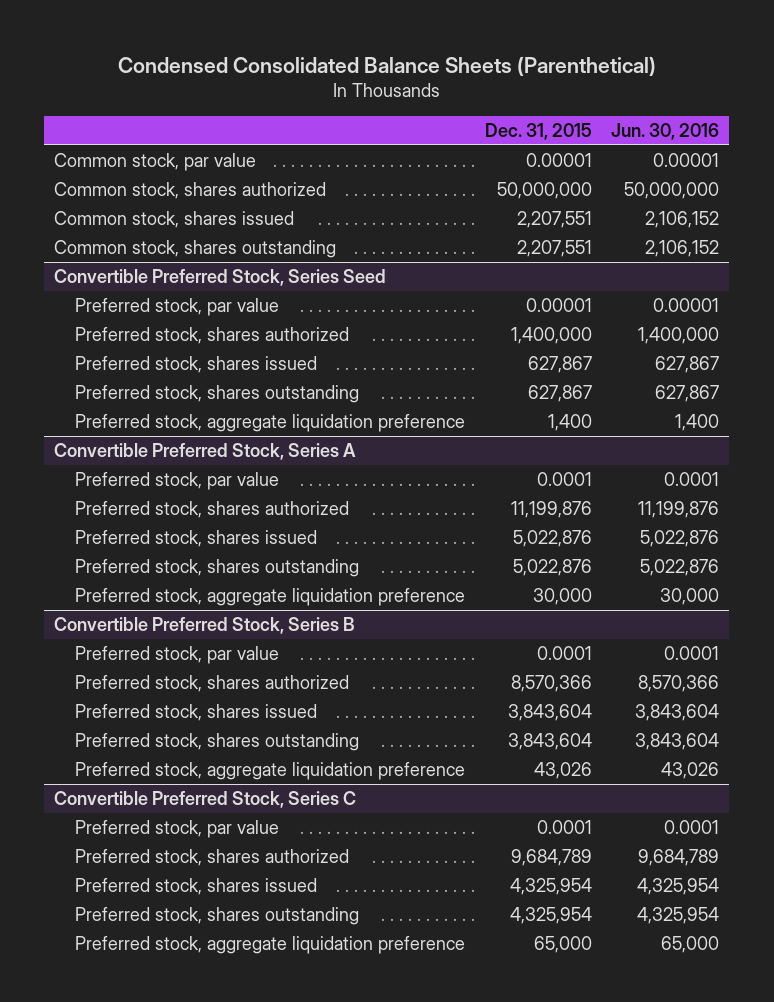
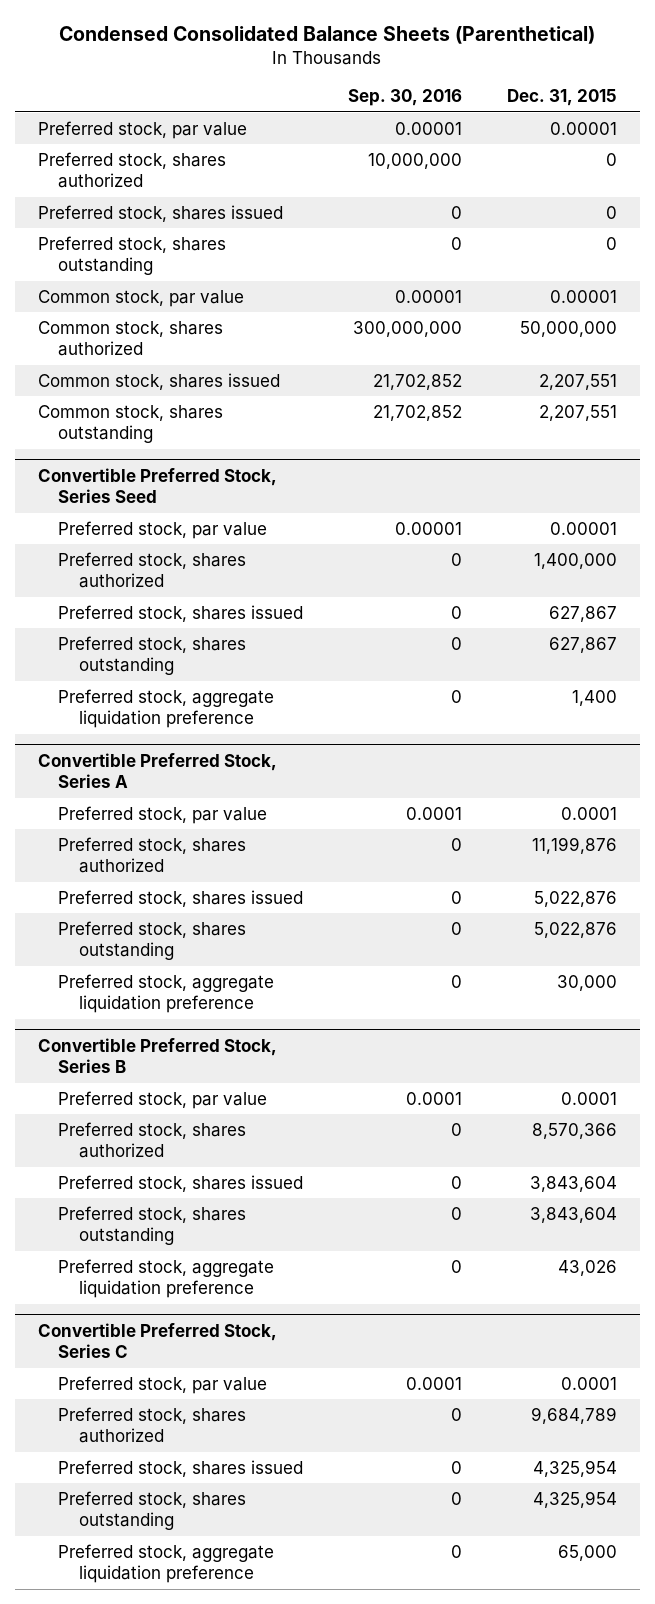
- | Dec. 31, 2015 | Jun. 30, 2016
+ | Sep. 30, 2016 | Dec. 31, 2015
+ Preferred stock, par value | 0.00001 | 0.00001
+ Preferred stock, shares authorized | 10,000,000 | 0
+ Preferred stock, shares issued | 0 | 0
+ Preferred stock, shares outstanding | 0 | 0

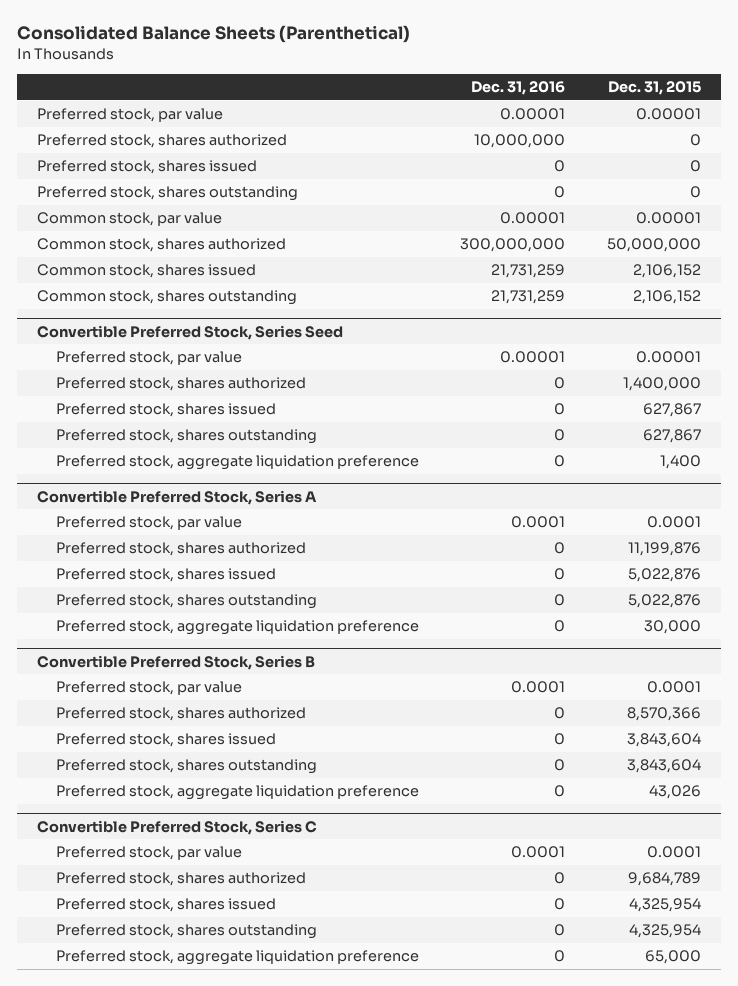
- Condensed Consolidated Balance Sheets (Parenthetical)
+ Consolidated Balance Sheets (Parenthetical)
- | Sep. 30, 2016 | Dec. 31, 2015
+ | Dec. 31, 2016 | Dec. 31, 2015
- Common stock, shares issued | 21,702,852 | 2,207,551
- Common stock, shares outstanding | 21,702,852 | 2,207,551
+ Common stock, shares issued | 21,731,259 | 2,106,152
+ Common stock, shares outstanding | 21,731,259 | 2,106,152

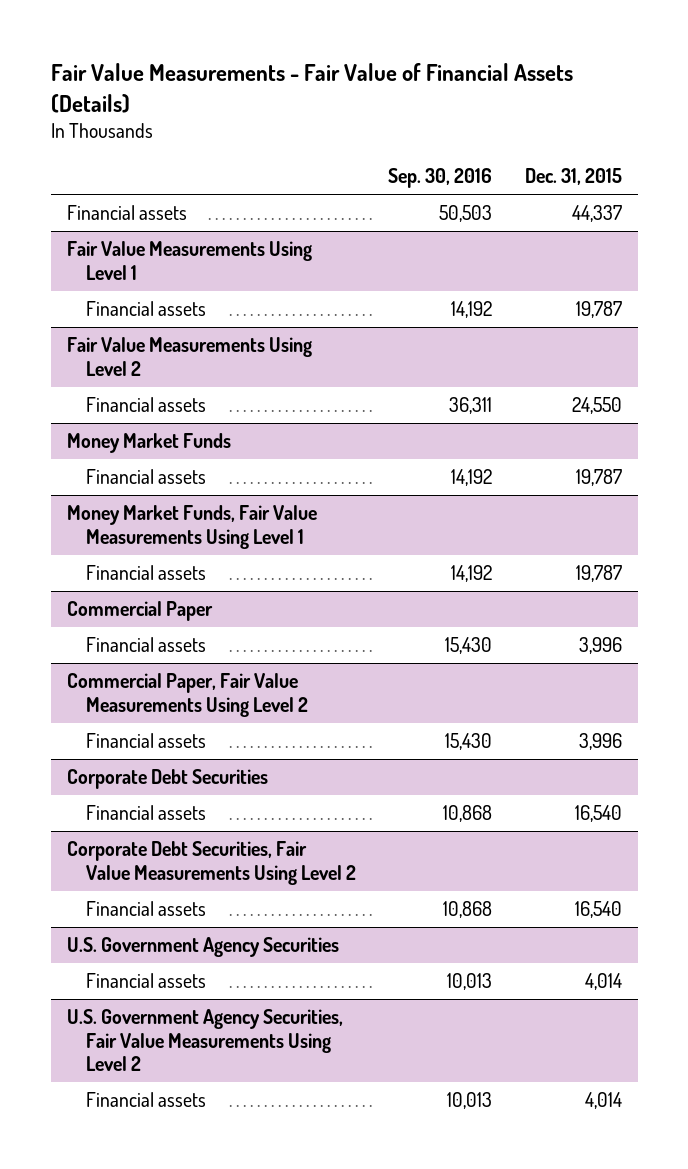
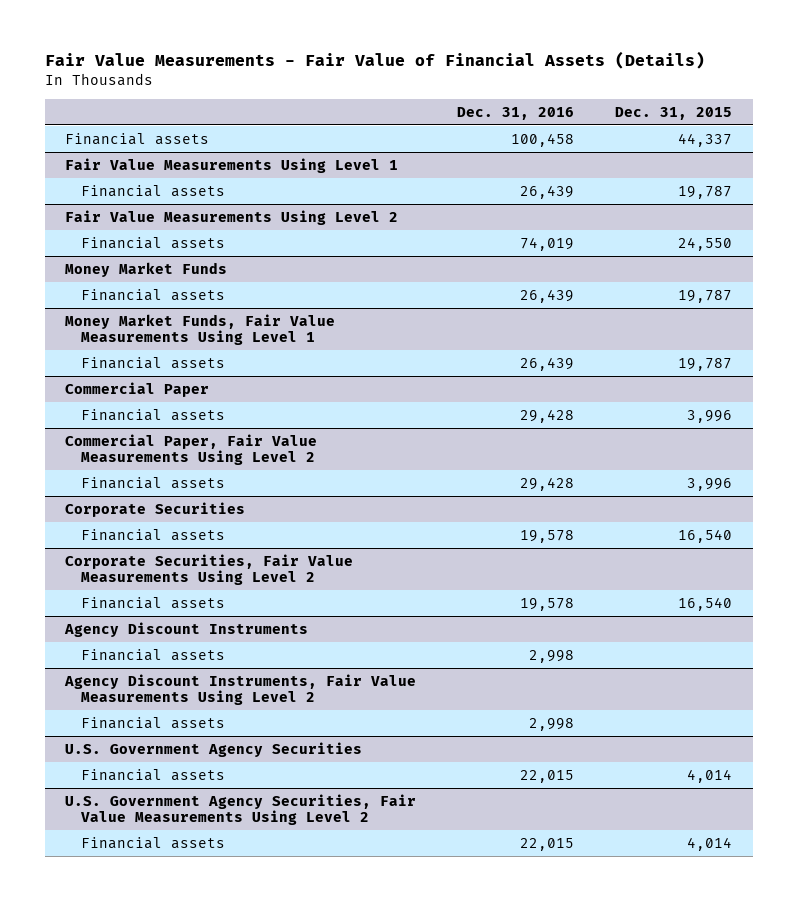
- | Sep. 30, 2016 | Dec. 31, 2015
+ | Dec. 31, 2016 | Dec. 31, 2015
- Corporate Debt Securities
+ Corporate Securities
- Corporate Debt Securities, Fair Value Measurements Using Level 2
+ Corporate Securities, Fair Value Measurements Using Level 2
+ Agency Discount Instruments
+ Financial assets | 2,998 |
+ Agency Discount Instruments, Fair Value Measurements Using Level 2
+ Financial assets | 2,998 |

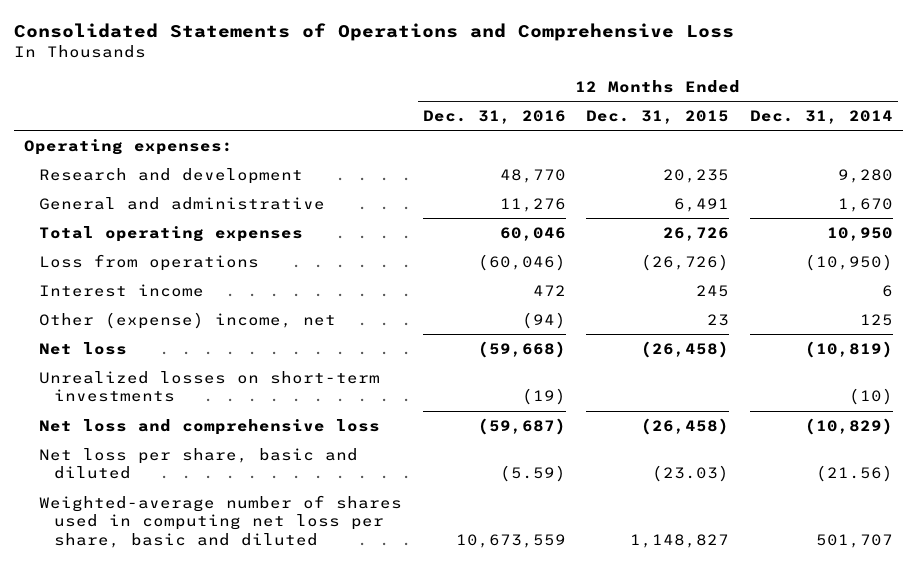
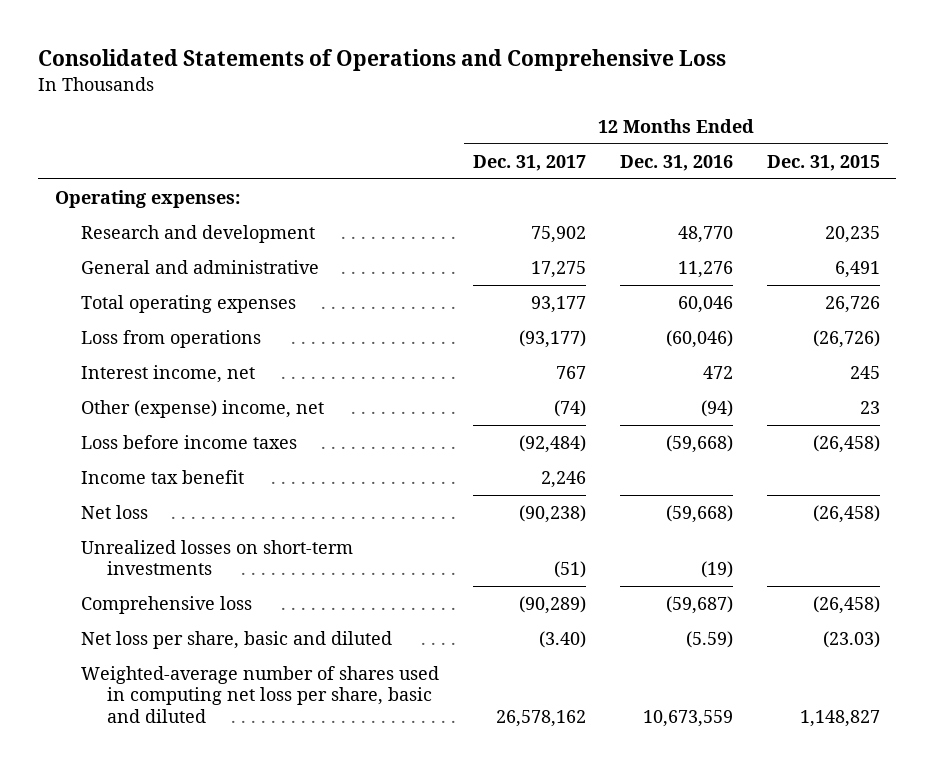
- | 12 Months Ended Dec. 31, 2016 | 12 Months Ended Dec. 31, 2015 | 12 Months Ended Dec. 31, 2014
+ | 12 Months Ended Dec. 31, 2017 | 12 Months Ended Dec. 31, 2016 | 12 Months Ended Dec. 31, 2015
- Interest income | 472 | 245 | 6
+ Interest income, net | 767 | 472 | 245
+ Loss before income taxes | (92,484) | (59,668) | (26,458)
+ Income tax benefit | 2,246 | |
- Net loss and comprehensive loss | (59,687) | (26,458) | (10,829)
+ Comprehensive loss | (90,289) | (59,687) | (26,458)

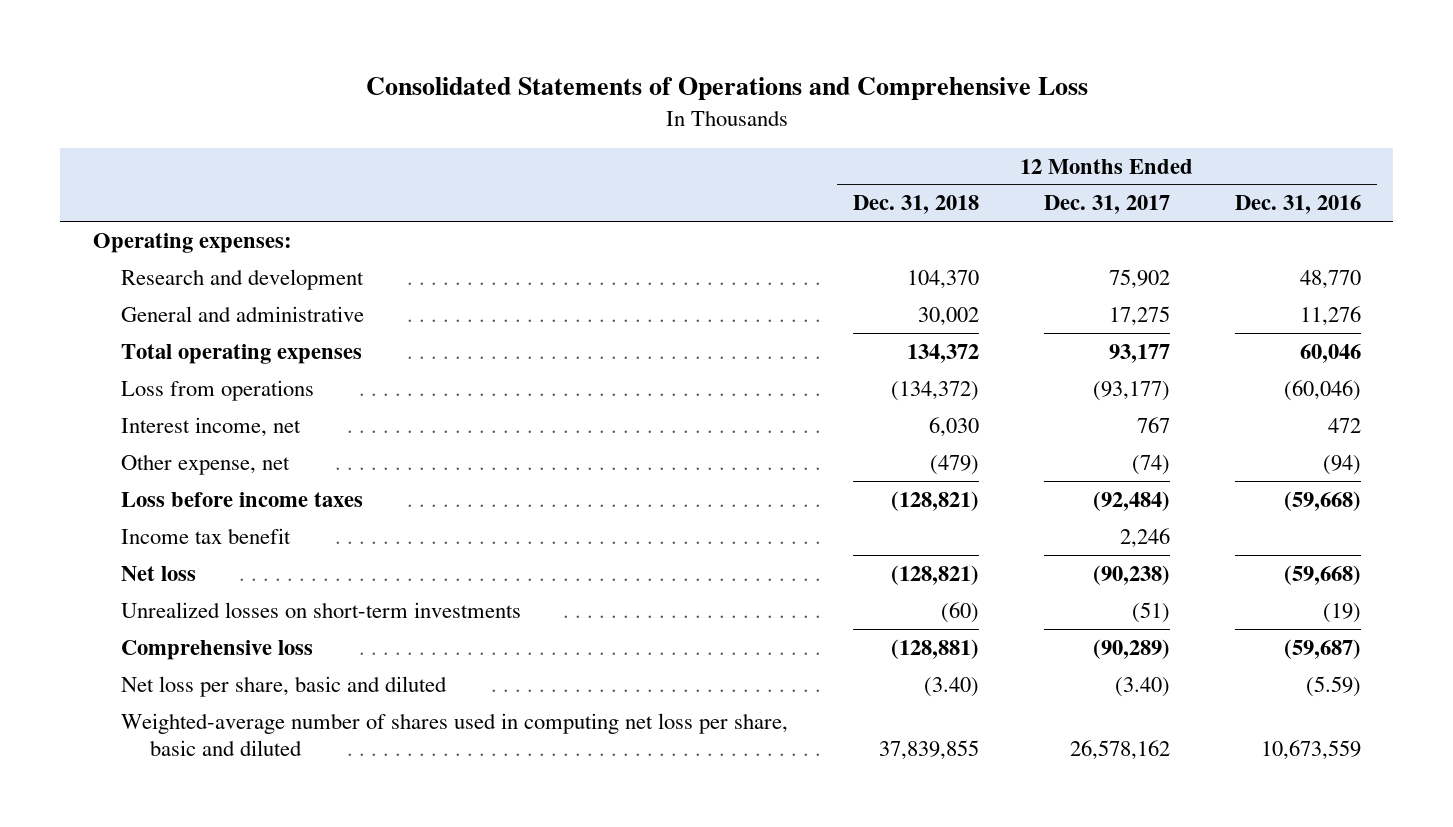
- | 12 Months Ended Dec. 31, 2017 | 12 Months Ended Dec. 31, 2016 | 12 Months Ended Dec. 31, 2015
+ | 12 Months Ended Dec. 31, 2018 | 12 Months Ended Dec. 31, 2017 | 12 Months Ended Dec. 31, 2016
- Other (expense) income, net | (74) | (94) | 23
+ Other expense, net | (479) | (74) | (94)

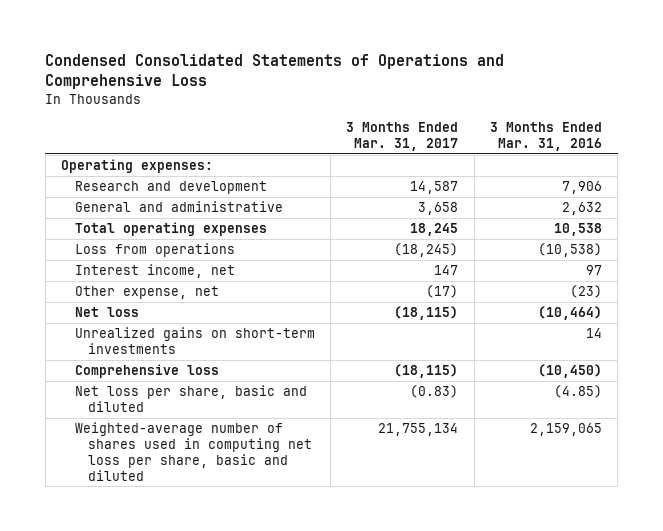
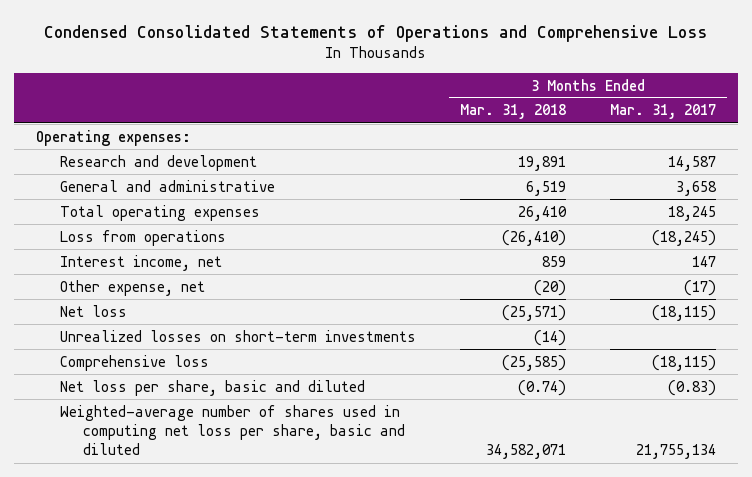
- | 3 Months Ended Mar. 31, 2017 | 3 Months Ended Mar. 31, 2016
+ | 3 Months Ended Mar. 31, 2018 | 3 Months Ended Mar. 31, 2017
- Unrealized gains on short-term investments | | 14
+ Unrealized losses on short-term investments | (14) |

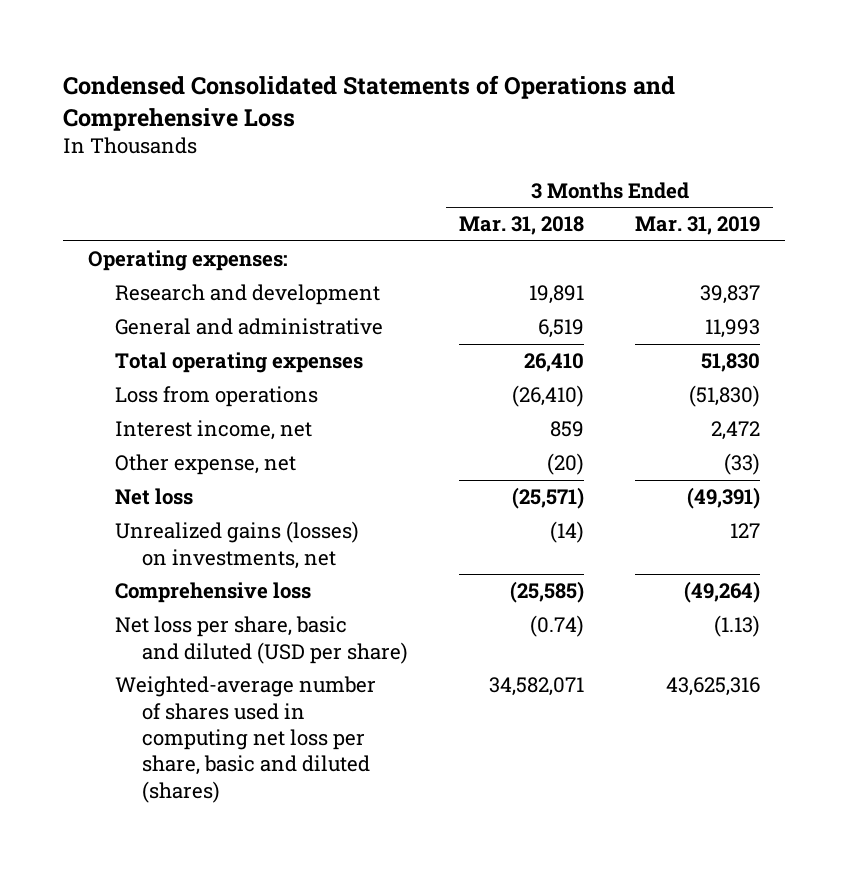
- | 3 Months Ended Mar. 31, 2018 | 3 Months Ended Mar. 31, 2017
+ | 3 Months Ended Mar. 31, 2018 | 3 Months Ended Mar. 31, 2019
- Unrealized losses on short-term investments | (14) |
+ Unrealized gains (losses) on investments, net | (14) | 127
- Net loss per share, basic and diluted | (0.74) | (0.83)
- Weighted-average number of shares used in computing net loss per share, basic and diluted | 34,582,071 | 21,755,134
+ Net loss per share, basic and diluted (USD per share) | (0.74) | (1.13)
+ Weighted-average number of shares used in computing net loss per share, basic and diluted (shares) | 34,582,071 | 43,625,316

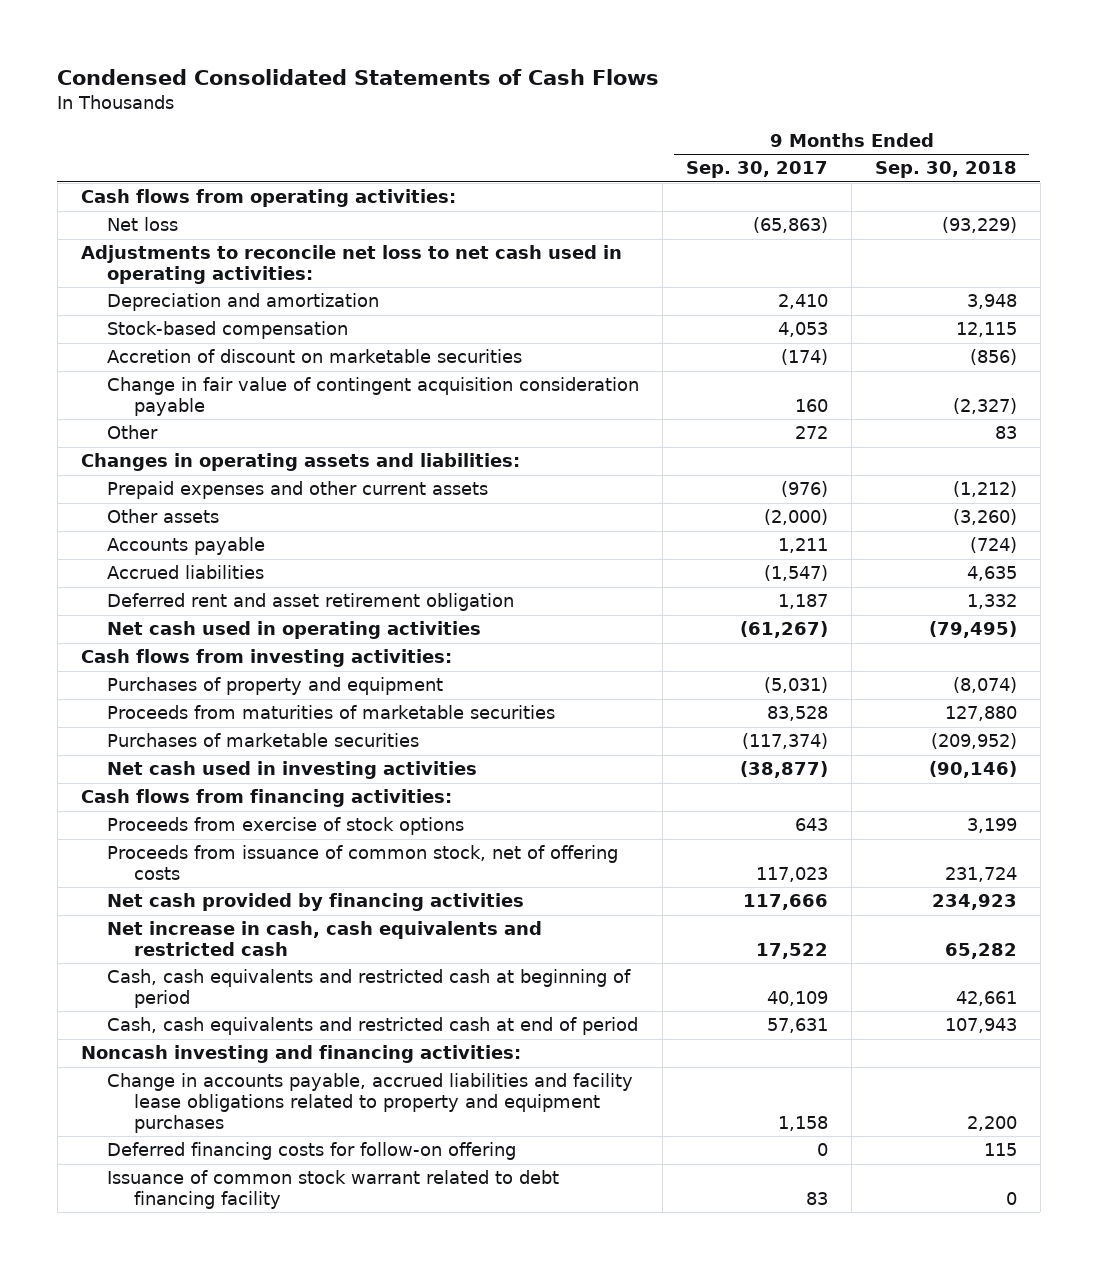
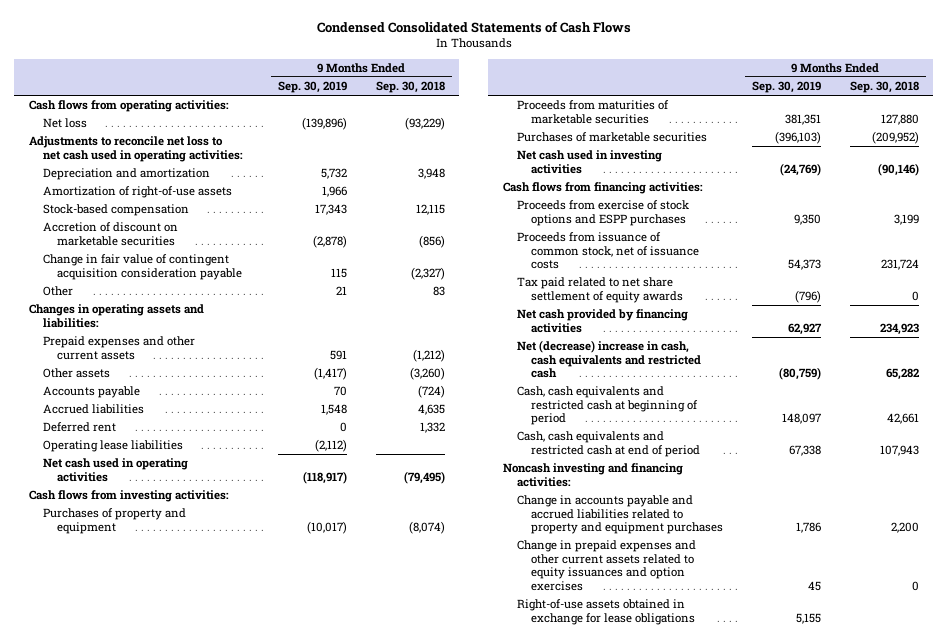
- | 9 Months Ended Sep. 30, 2017 | 9 Months Ended Sep. 30, 2018
+ | 9 Months Ended Sep. 30, 2019 | 9 Months Ended Sep. 30, 2018
+ Amortization of right-of-use assets | 1,966 |
- Deferred rent and asset retirement obligation | 1,187 | 1,332
+ Deferred rent | 0 | 1,332
+ Operating lease liabilities | (2,112) |
- Proceeds from exercise of stock options | 643 | 3,199
- Proceeds from issuance of common stock, net of offering costs | 117,023 | 231,724
+ Proceeds from exercise of stock options and ESPP purchases | 9,350 | 3,199
+ Proceeds from issuance of common stock, net of issuance costs | 54,373 | 231,724
+ Tax paid related to net share settlement of equity awards | (796) | 0
- Net increase in cash, cash equivalents and restricted cash | 17,522 | 65,282
+ Net (decrease) increase in cash, cash equivalents and restricted cash | (80,759) | 65,282
- Change in accounts payable, accrued liabilities and facility lease obligations related to property and equipment purchases | 1,158 | 2,200
- Deferred financing costs for follow-on offering | 0 | 115
- Issuance of common stock warrant related to debt financing facility | 83 | 0
+ Change in accounts payable and accrued liabilities related to property and equipment purchases | 1,786 | 2,200
+ Change in prepaid expenses and other current assets related to equity issuances and option exercises | 45 | 0
+ Right-of-use assets obtained in exchange for lease obligations | 5,155 |

